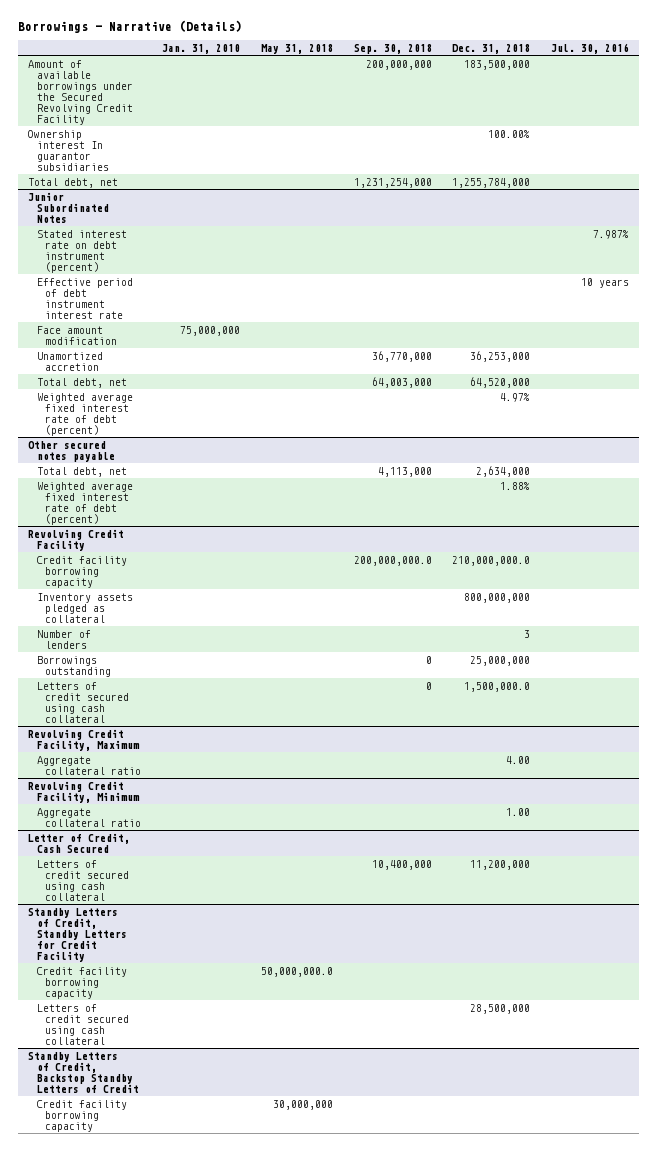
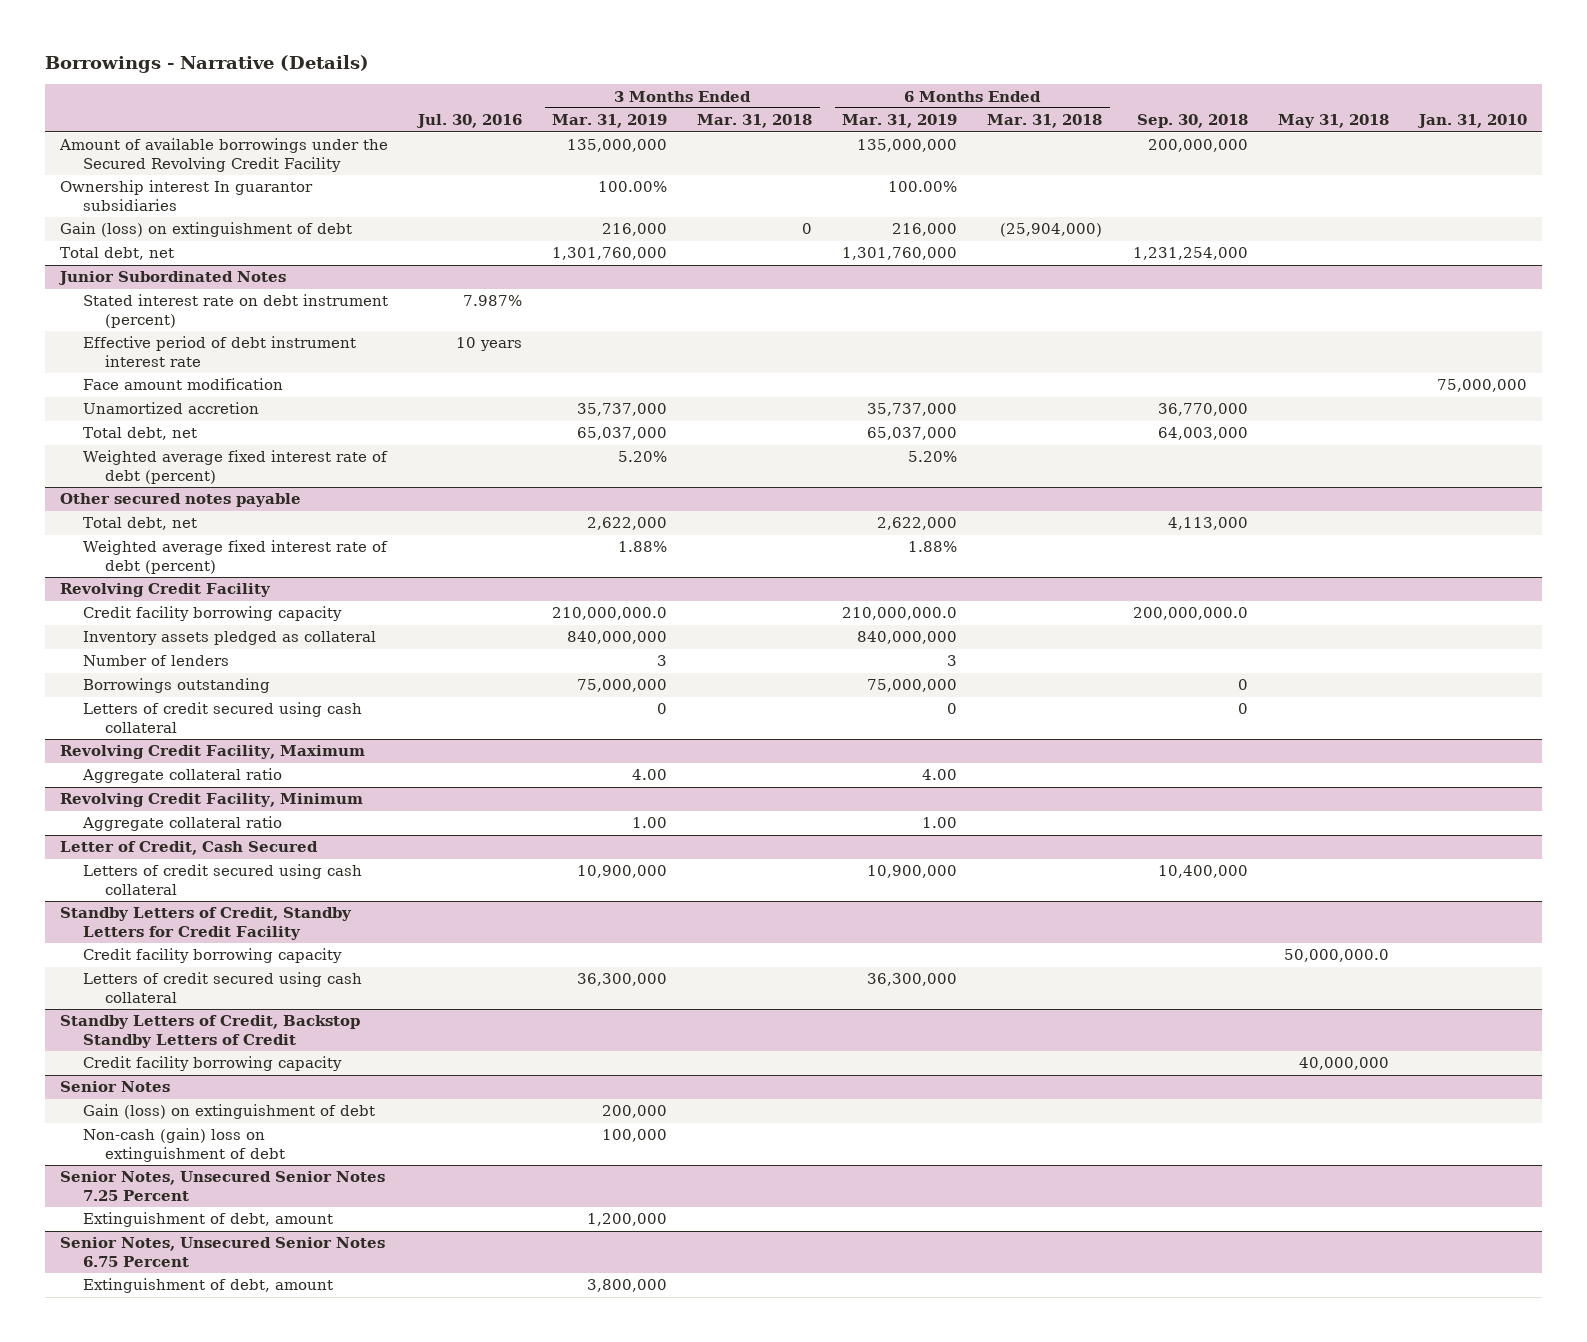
- | Jan. 31, 2010 | May 31, 2018 | Sep. 30, 2018 | Dec. 31, 2018 | Jul. 30, 2016
+ | Jul. 30, 2016 | 3 Months Ended Mar. 31, 2019 | 3 Months Ended Mar. 31, 2018 | 6 Months Ended Mar. 31, 2019 | 6 Months Ended Mar. 31, 2018 | Sep. 30, 2018 | May 31, 2018 | Jan. 31, 2010
+ Gain (loss) on extinguishment of debt | | 216,000 | 0 | 216,000 | (25,904,000) | | |
@ Standby Letters of Credit, Backstop Standby Letters of Credit
- Credit facility borrowing capacity | | 30,000,000 | | |
+ Credit facility borrowing capacity | | | | | | | 40,000,000 |
+ Senior Notes
+ Gain (loss) on extinguishment of debt | | 200,000 | | | | | |
+ Non-cash (gain) loss on extinguishment of debt | | 100,000 | | | | | |
+ Senior Notes, Unsecured Senior Notes 7.25 Percent
+ Extinguishment of debt, amount | | 1,200,000 | | | | | |
+ Senior Notes, Unsecured Senior Notes 6.75 Percent
+ Extinguishment of debt, amount | | 3,800,000 | | | | | |

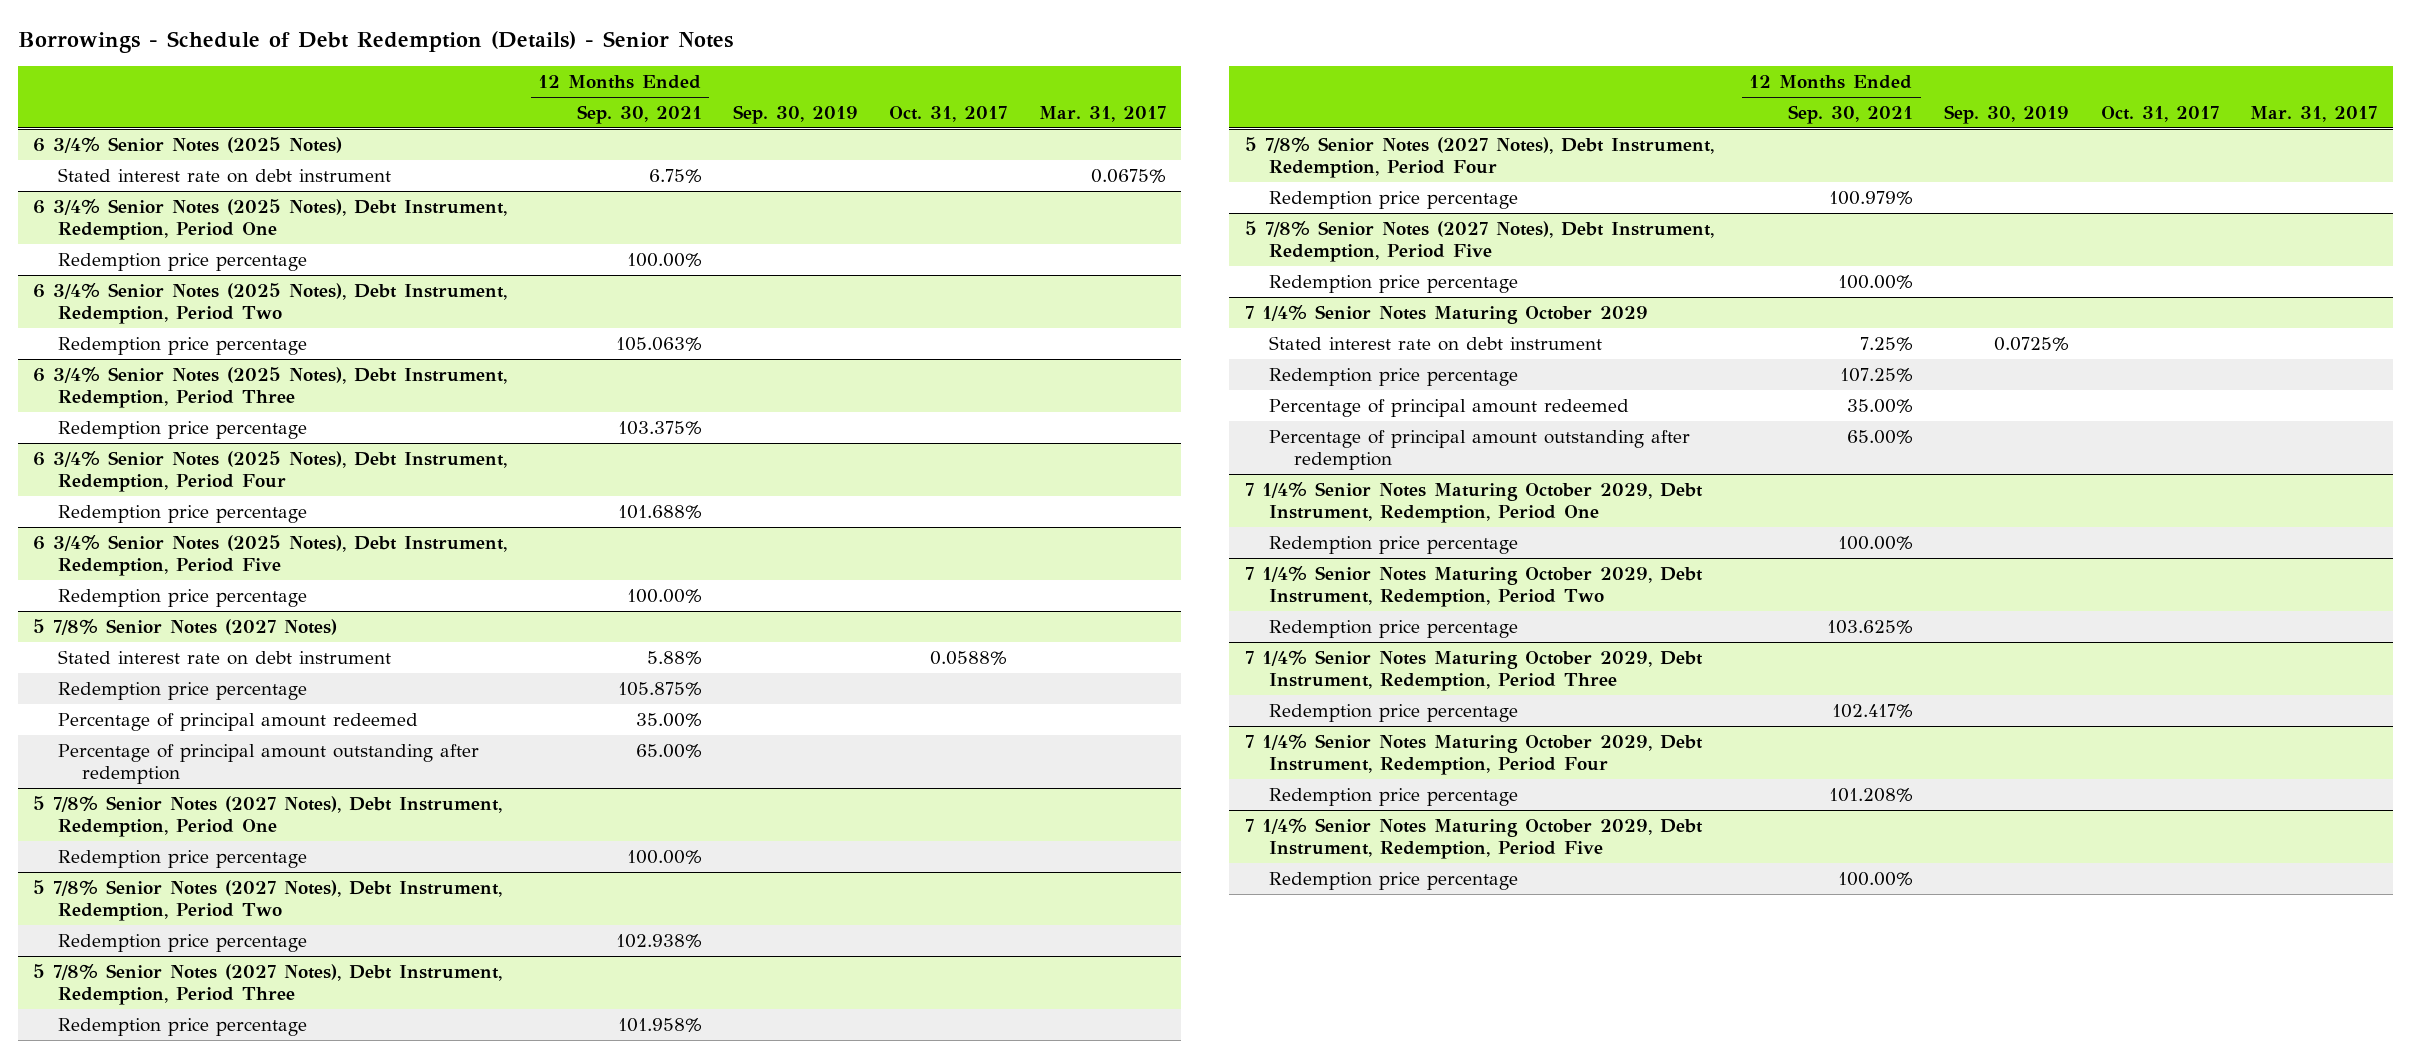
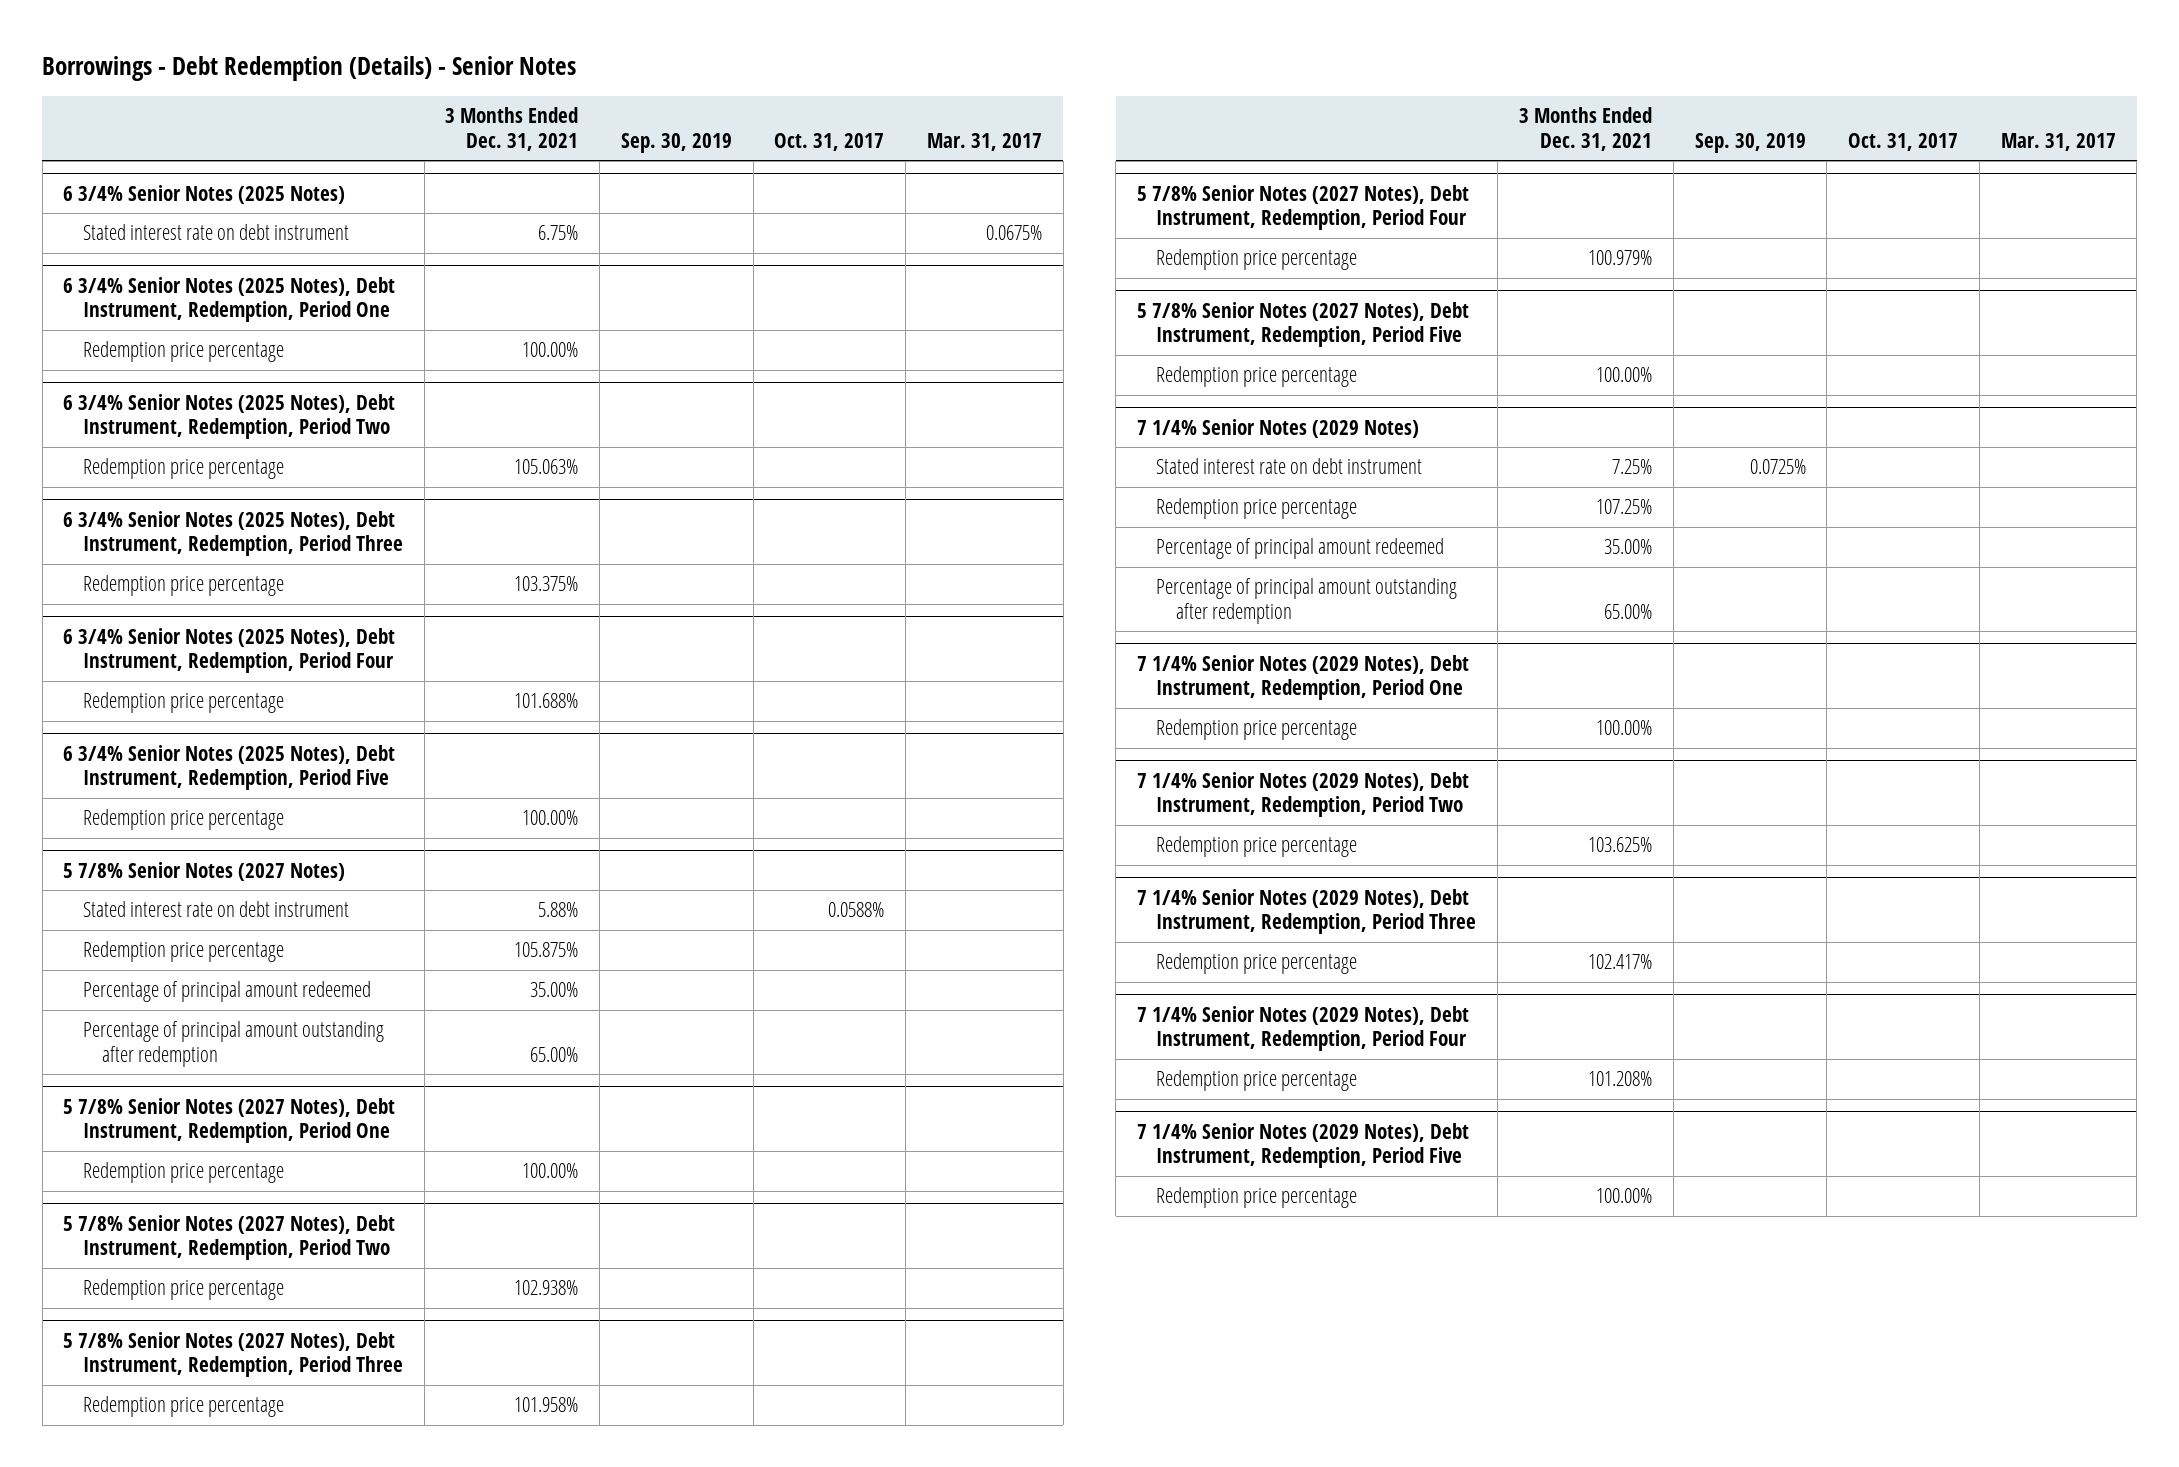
- Borrowings - Schedule of Debt Redemption (Details) - Senior Notes
+ Borrowings - Debt Redemption (Details) - Senior Notes
- | 12 Months Ended Sep. 30, 2021 | Sep. 30, 2019 | Oct. 31, 2017 | Mar. 31, 2017
+ | 3 Months Ended Dec. 31, 2021 | Sep. 30, 2019 | Oct. 31, 2017 | Mar. 31, 2017
- 7 1/4% Senior Notes Maturing October 2029
+ 7 1/4% Senior Notes (2029 Notes)
- 7 1/4% Senior Notes Maturing October 2029, Debt Instrument, Redemption, Period One
+ 7 1/4% Senior Notes (2029 Notes), Debt Instrument, Redemption, Period One
- 7 1/4% Senior Notes Maturing October 2029, Debt Instrument, Redemption, Period Two
+ 7 1/4% Senior Notes (2029 Notes), Debt Instrument, Redemption, Period Two
- 7 1/4% Senior Notes Maturing October 2029, Debt Instrument, Redemption, Period Three
+ 7 1/4% Senior Notes (2029 Notes), Debt Instrument, Redemption, Period Three
- 7 1/4% Senior Notes Maturing October 2029, Debt Instrument, Redemption, Period Four
+ 7 1/4% Senior Notes (2029 Notes), Debt Instrument, Redemption, Period Four
- 7 1/4% Senior Notes Maturing October 2029, Debt Instrument, Redemption, Period Five
+ 7 1/4% Senior Notes (2029 Notes), Debt Instrument, Redemption, Period Five

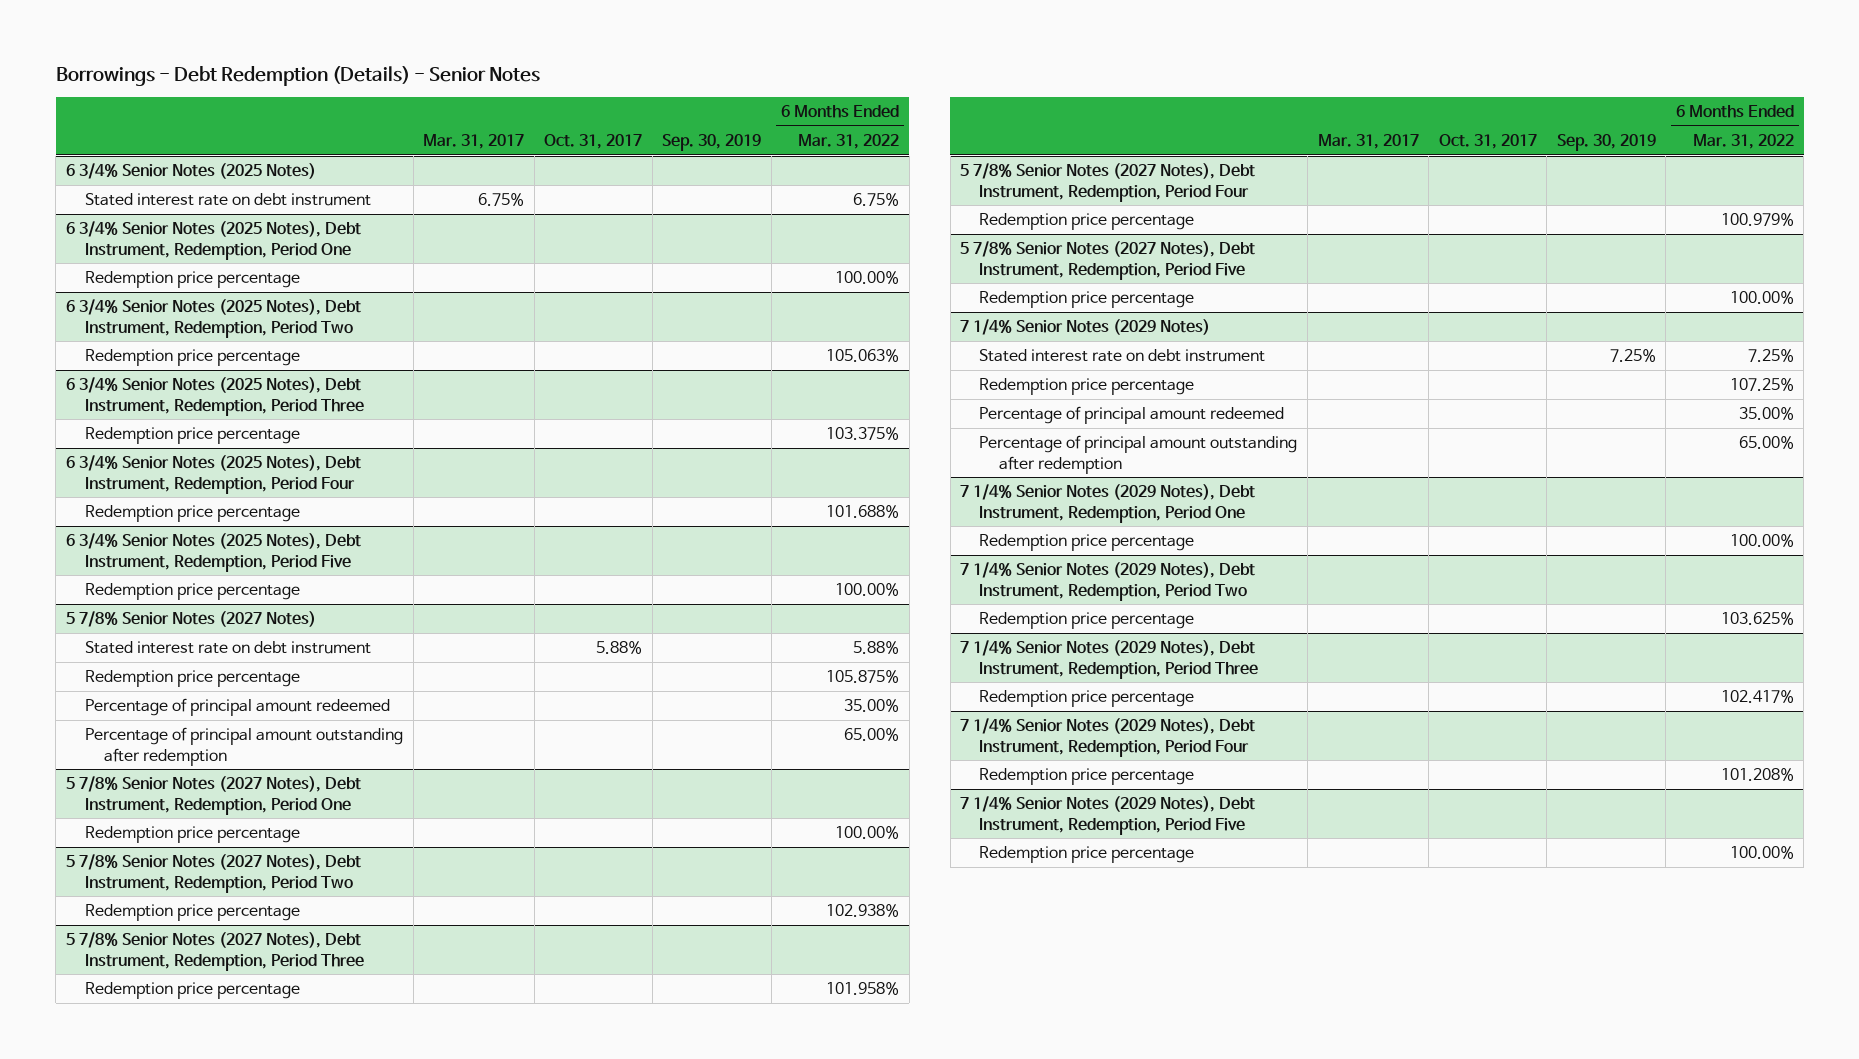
- | 3 Months Ended Dec. 31, 2021 | Sep. 30, 2019 | Oct. 31, 2017 | Mar. 31, 2017
+ | Mar. 31, 2017 | Oct. 31, 2017 | Sep. 30, 2019 | 6 Months Ended Mar. 31, 2022
@ 6 3/4% Senior Notes (2025 Notes)
- Stated interest rate on debt instrument | 6.75% | | | 0.0675%
+ Stated interest rate on debt instrument | 6.75% | | | 6.75%
@ 5 7/8% Senior Notes (2027 Notes)
- Stated interest rate on debt instrument | 5.88% | | 0.0588% |
+ Stated interest rate on debt instrument | | 5.88% | | 5.88%
@ 7 1/4% Senior Notes (2029 Notes)
- Stated interest rate on debt instrument | 7.25% | 0.0725% | |
+ Stated interest rate on debt instrument | | | 7.25% | 7.25%

